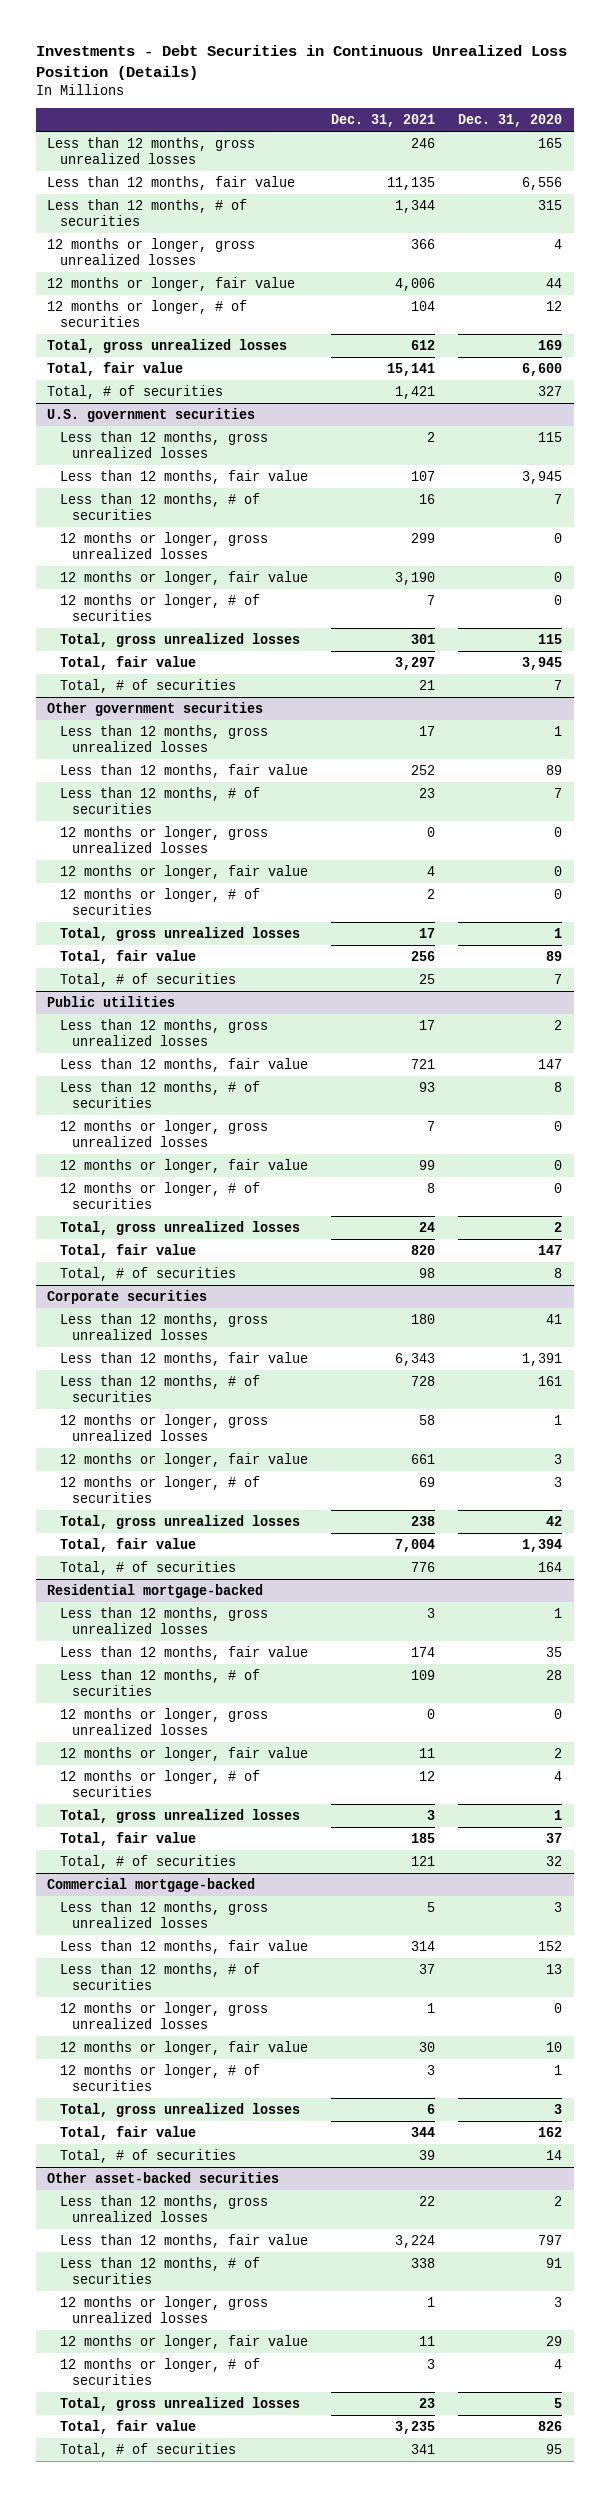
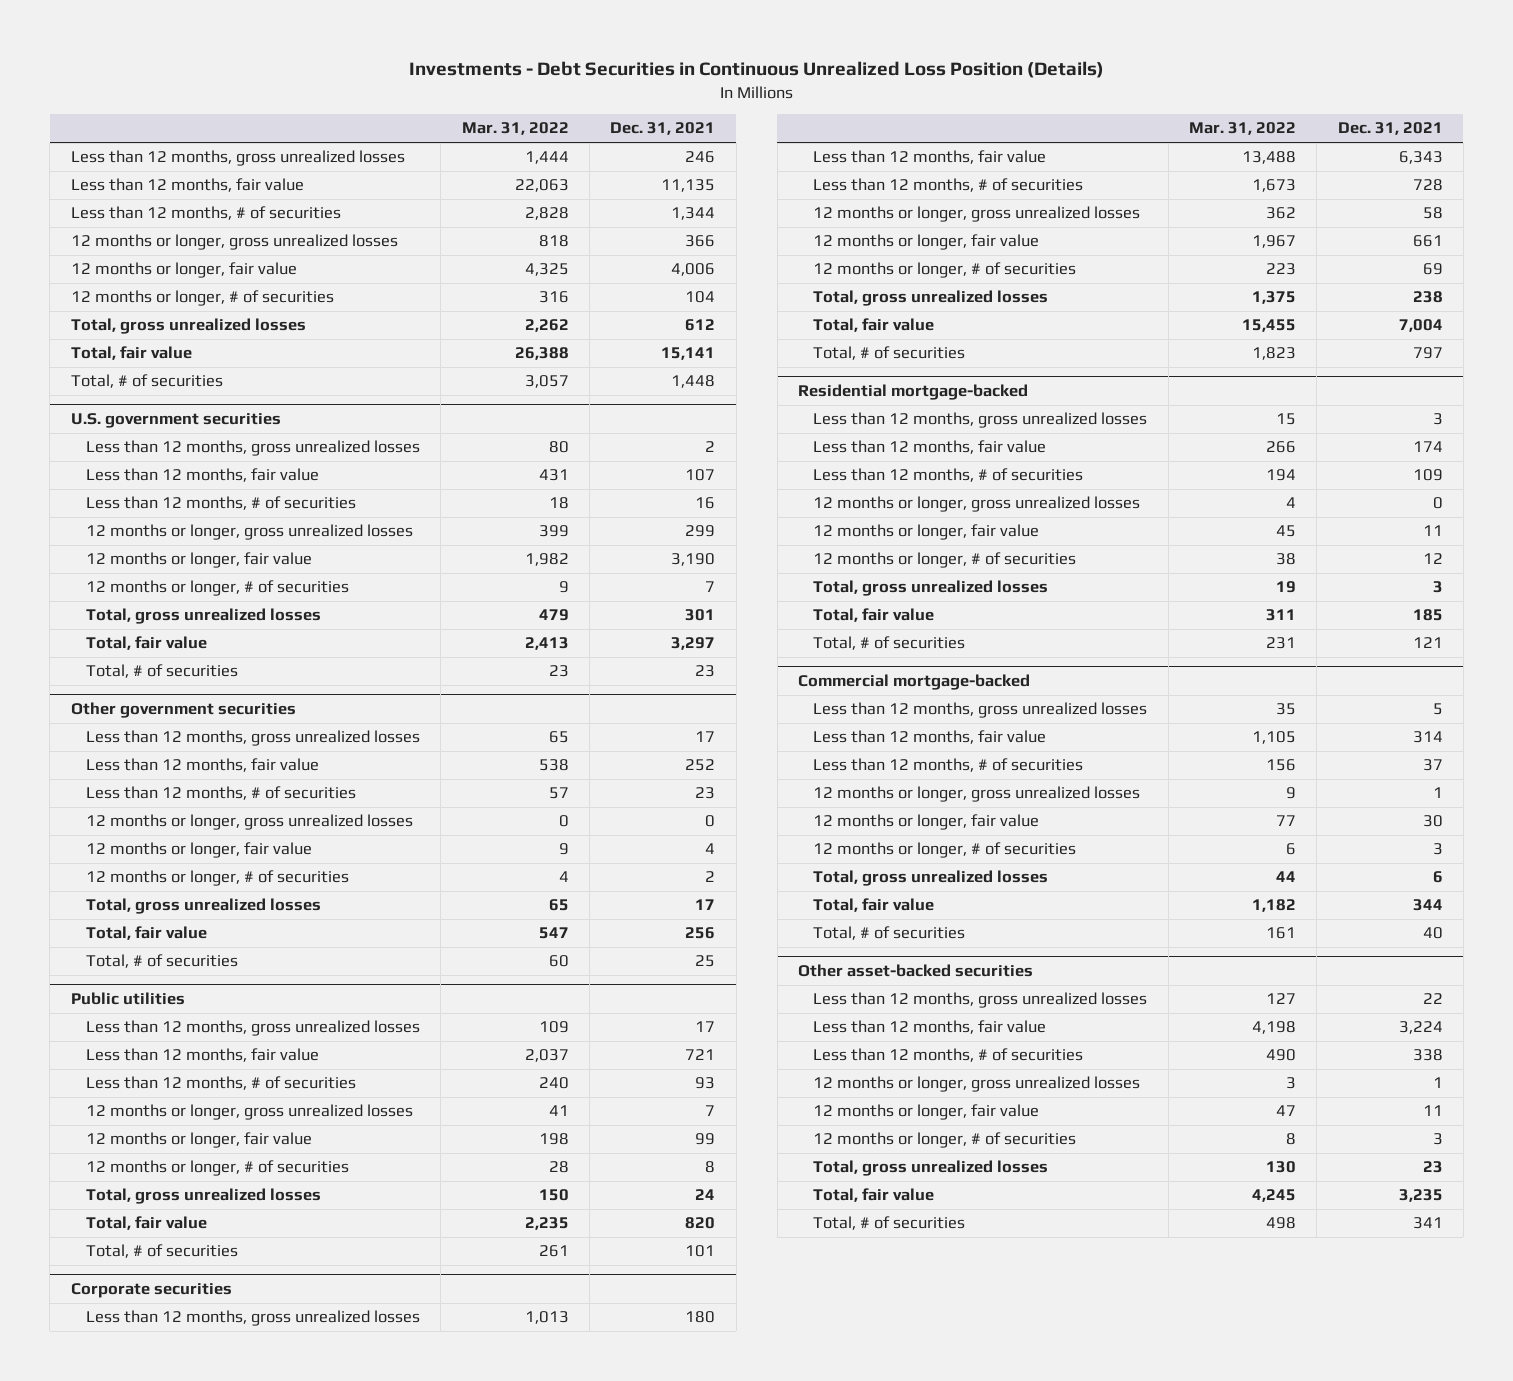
- | Dec. 31, 2021 | Dec. 31, 2020
+ | Mar. 31, 2022 | Dec. 31, 2021
- Total, # of securities | 1,421 | 327
+ Total, # of securities | 3,057 | 1,448
@ U.S. government securities
- Total, # of securities | 21 | 7
+ Total, # of securities | 23 | 23
@ Public utilities
- Total, # of securities | 98 | 8
+ Total, # of securities | 261 | 101
@ Corporate securities
- Total, # of securities | 776 | 164
+ Total, # of securities | 1,823 | 797
@ Commercial mortgage-backed
- Total, # of securities | 39 | 14
+ Total, # of securities | 161 | 40

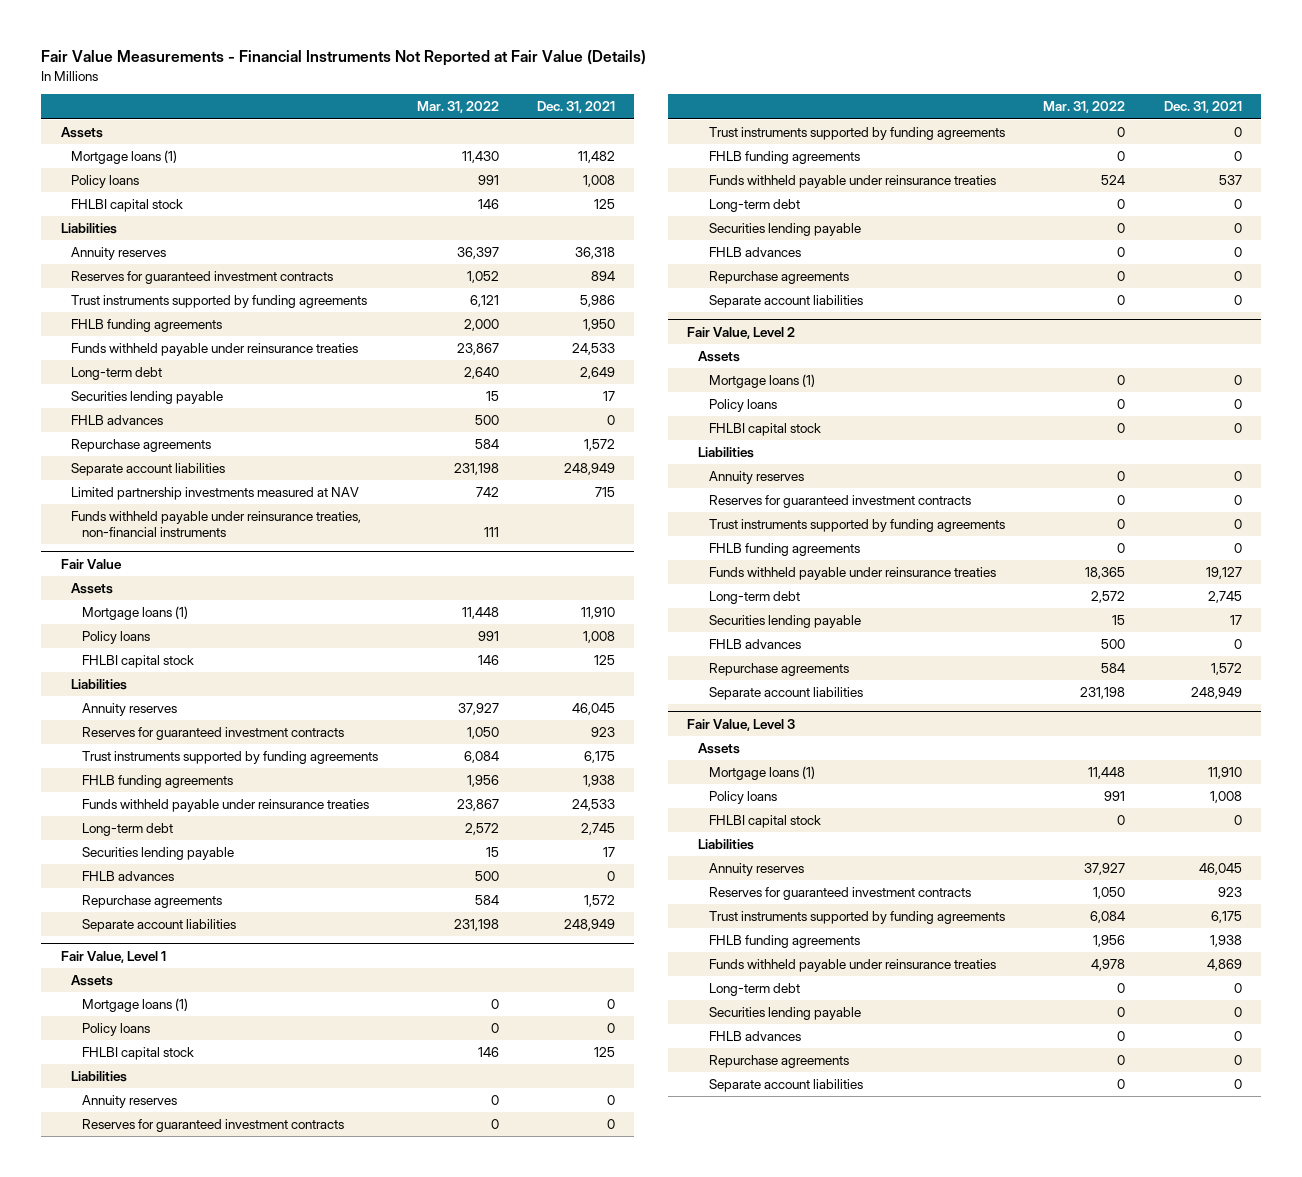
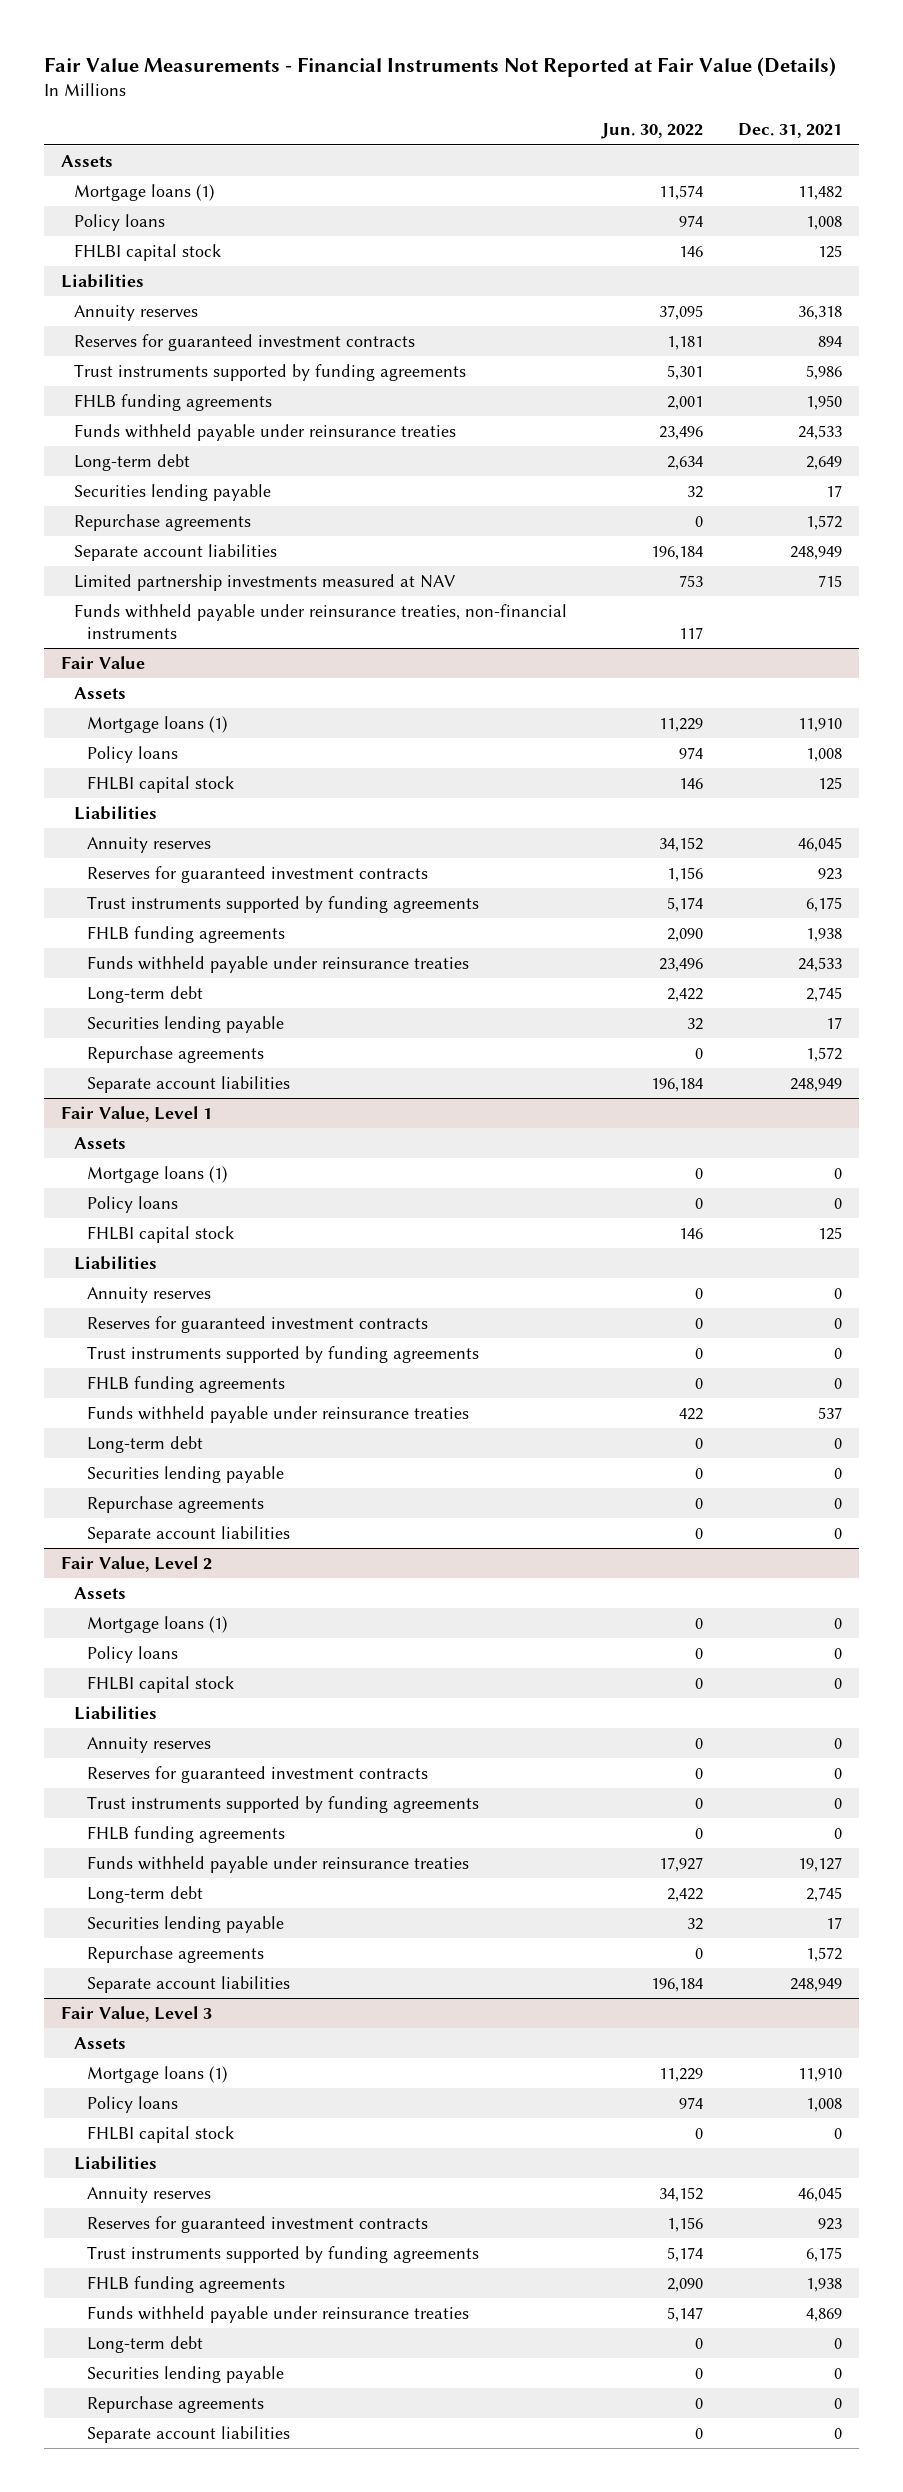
- | Mar. 31, 2022 | Dec. 31, 2021
+ | Jun. 30, 2022 | Dec. 31, 2021
- FHLB advances | 500 | 0
@ Fair Value
- FHLB advances | 500 | 0
@ Fair Value, Level 1
- FHLB advances | 0 | 0
@ Fair Value, Level 2
- FHLB advances | 500 | 0
@ Fair Value, Level 3
- FHLB advances | 0 | 0

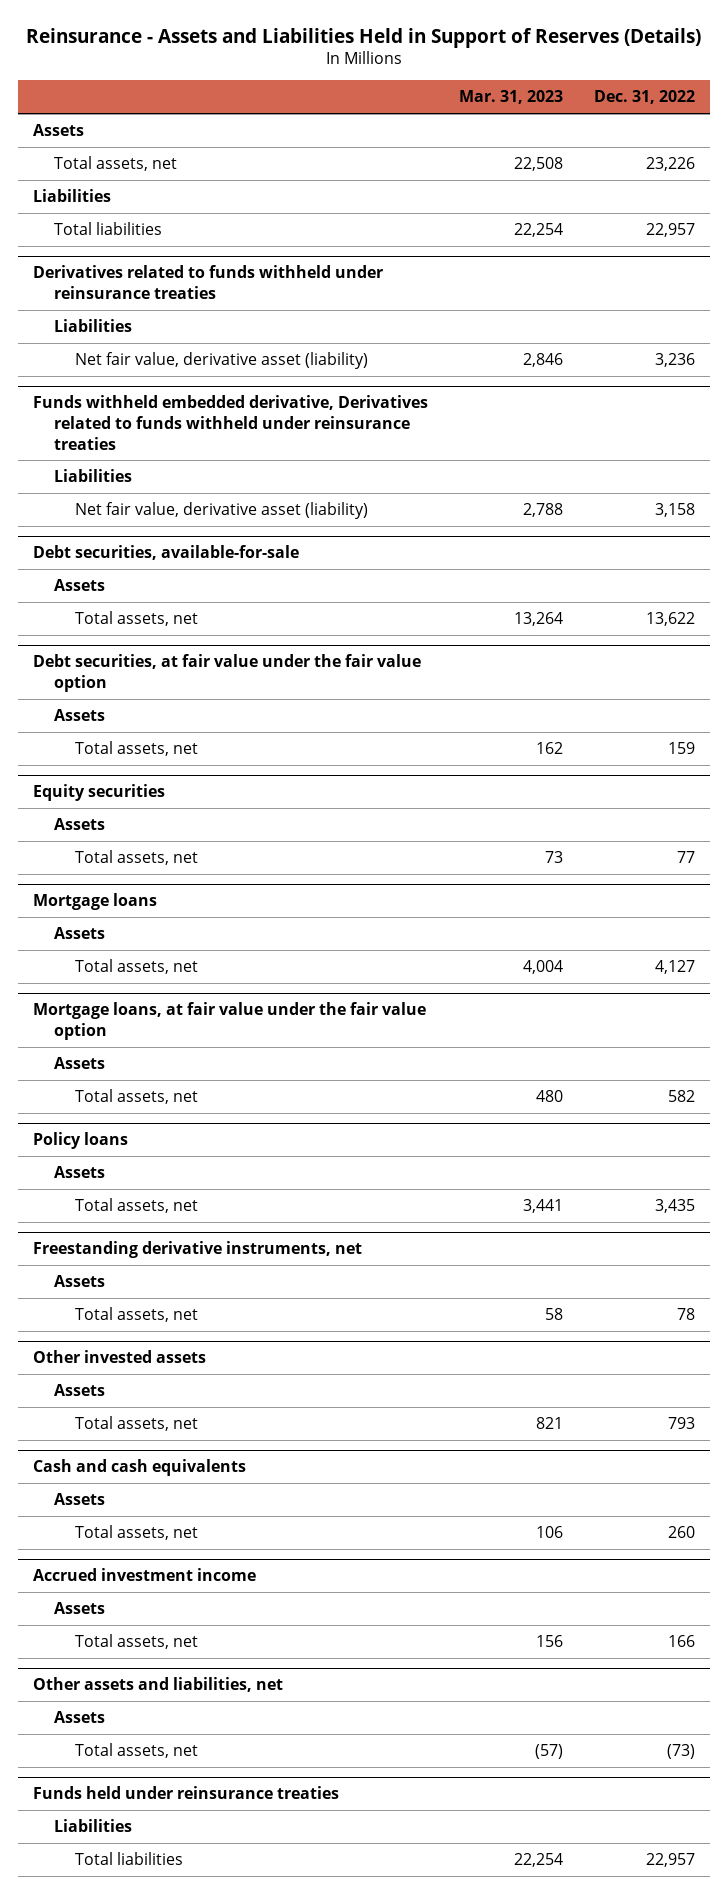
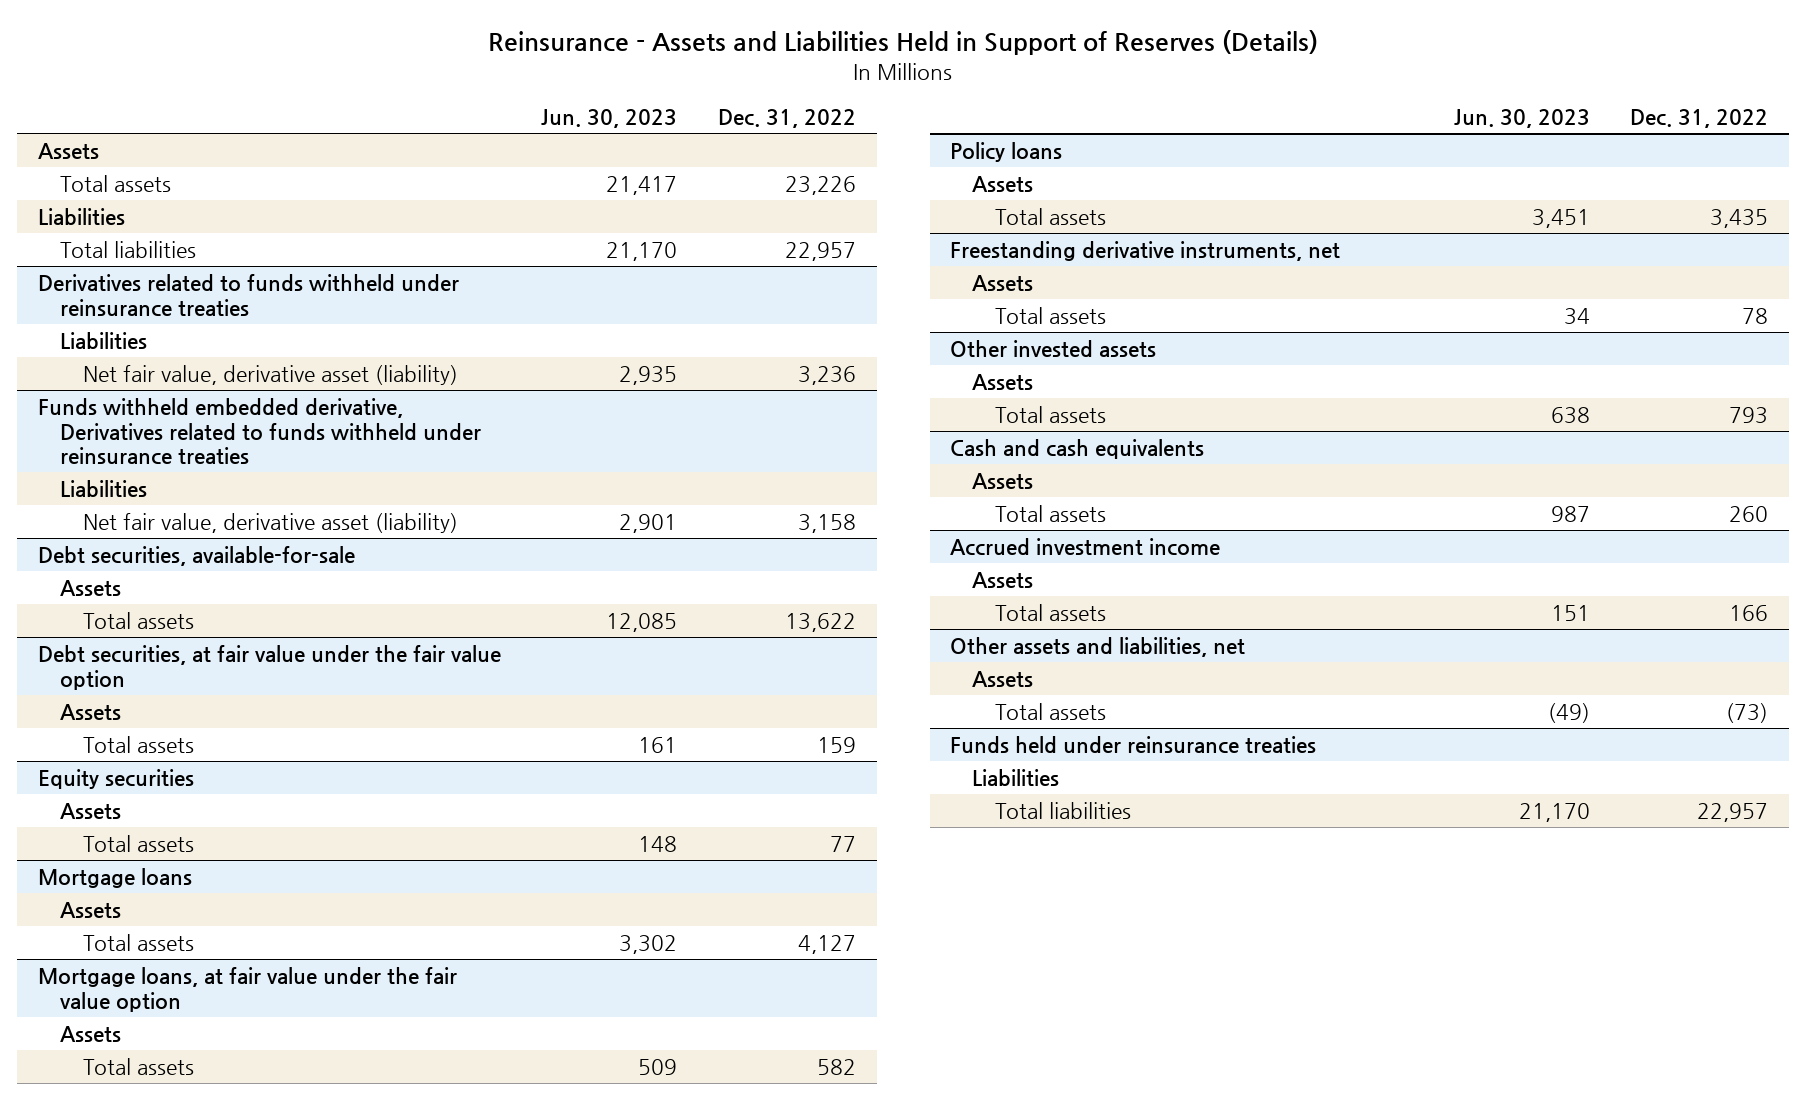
- | Mar. 31, 2023 | Dec. 31, 2022
+ | Jun. 30, 2023 | Dec. 31, 2022
- Total assets, net | 22,508 | 23,226
+ Total assets | 21,417 | 23,226
@ Debt securities, available-for-sale
- Total assets, net | 13,264 | 13,622
+ Total assets | 12,085 | 13,622
@ Debt securities, at fair value under the fair value option
- Total assets, net | 162 | 159
+ Total assets | 161 | 159
@ Equity securities
- Total assets, net | 73 | 77
+ Total assets | 148 | 77
@ Mortgage loans
- Total assets, net | 4,004 | 4,127
+ Total assets | 3,302 | 4,127
@ Mortgage loans, at fair value under the fair value option
- Total assets, net | 480 | 582
+ Total assets | 509 | 582
@ Policy loans
- Total assets, net | 3,441 | 3,435
+ Total assets | 3,451 | 3,435
@ Freestanding derivative instruments, net
- Total assets, net | 58 | 78
+ Total assets | 34 | 78
@ Other invested assets
- Total assets, net | 821 | 793
+ Total assets | 638 | 793
@ Cash and cash equivalents
- Total assets, net | 106 | 260
+ Total assets | 987 | 260
@ Accrued investment income
- Total assets, net | 156 | 166
+ Total assets | 151 | 166
@ Other assets and liabilities, net
- Total assets, net | (57) | (73)
+ Total assets | (49) | (73)

